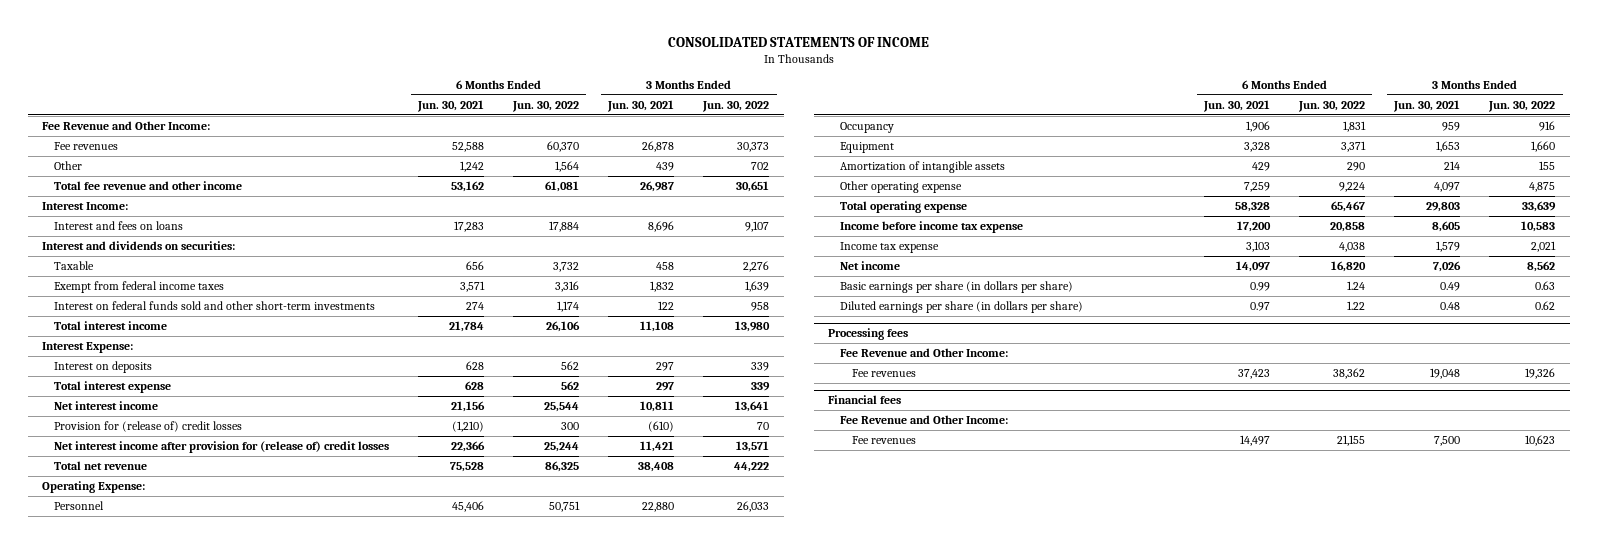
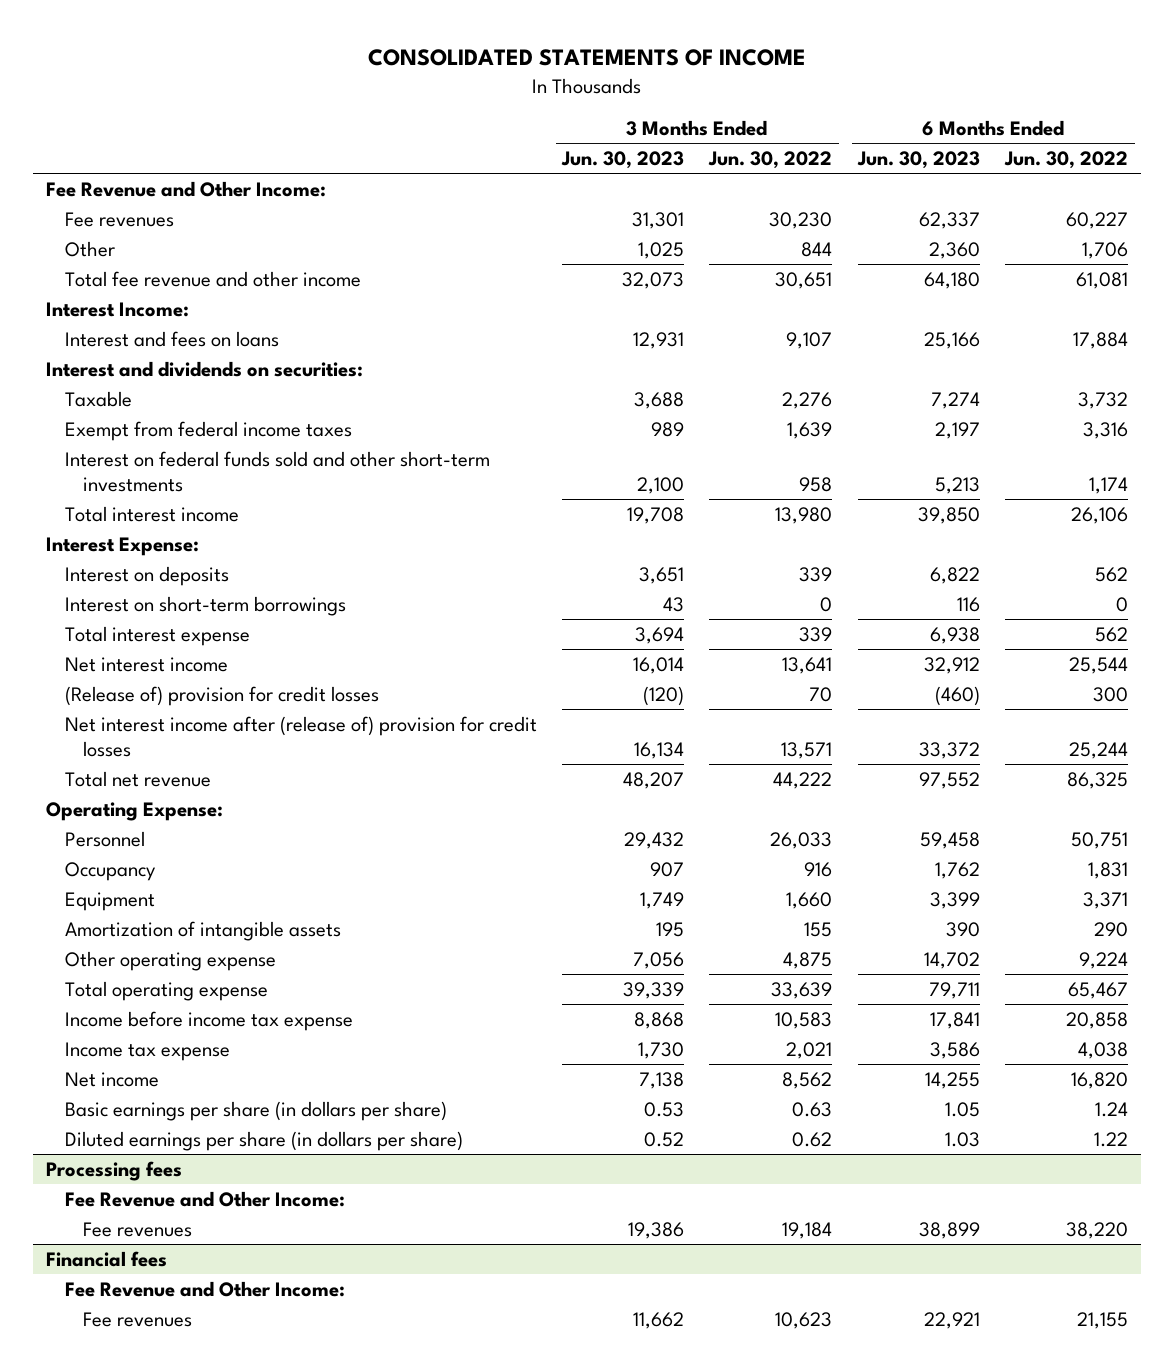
- | 6 Months Ended Jun. 30, 2021 | 6 Months Ended Jun. 30, 2022 | 3 Months Ended Jun. 30, 2021 | 3 Months Ended Jun. 30, 2022
+ | 3 Months Ended Jun. 30, 2023 | 3 Months Ended Jun. 30, 2022 | 6 Months Ended Jun. 30, 2023 | 6 Months Ended Jun. 30, 2022
- Fee revenues | 52,588 | 60,370 | 26,878 | 30,373
- Other | 1,242 | 1,564 | 439 | 702
+ Fee revenues | 31,301 | 30,230 | 62,337 | 60,227
+ Other | 1,025 | 844 | 2,360 | 1,706
+ Interest on short-term borrowings | 43 | 0 | 116 | 0
- Provision for (release of) credit losses | (1,210) | 300 | (610) | 70
- Net interest income after provision for (release of) credit losses | 22,366 | 25,244 | 11,421 | 13,571
+ (Release of) provision for credit losses | (120) | 70 | (460) | 300
+ Net interest income after (release of) provision for credit losses | 16,134 | 13,571 | 33,372 | 25,244
@ Processing fees
- Fee revenues | 37,423 | 38,362 | 19,048 | 19,326
+ Fee revenues | 19,386 | 19,184 | 38,899 | 38,220

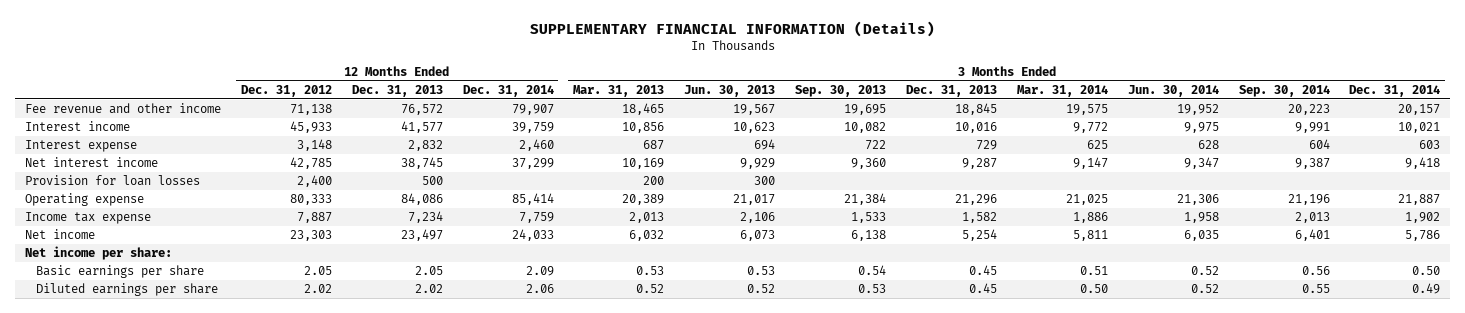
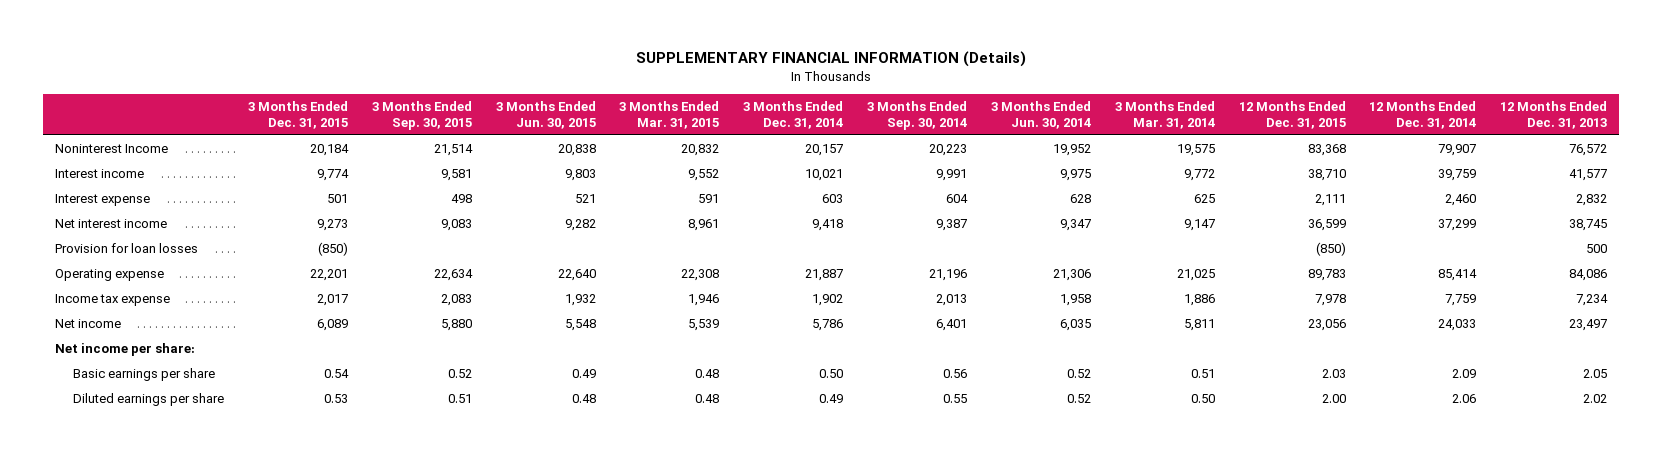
- | 12 Months Ended Dec. 31, 2012 | 12 Months Ended Dec. 31, 2013 | 12 Months Ended Dec. 31, 2014 | 3 Months Ended Mar. 31, 2013 | 3 Months Ended Jun. 30, 2013 | 3 Months Ended Sep. 30, 2013 | 3 Months Ended Dec. 31, 2013 | 3 Months Ended Mar. 31, 2014 | 3 Months Ended Jun. 30, 2014 | 3 Months Ended Sep. 30, 2014 | 3 Months Ended Dec. 31, 2014
+ | 3 Months Ended Dec. 31, 2015 | 3 Months Ended Sep. 30, 2015 | 3 Months Ended Jun. 30, 2015 | 3 Months Ended Mar. 31, 2015 | 3 Months Ended Dec. 31, 2014 | 3 Months Ended Sep. 30, 2014 | 3 Months Ended Jun. 30, 2014 | 3 Months Ended Mar. 31, 2014 | 12 Months Ended Dec. 31, 2015 | 12 Months Ended Dec. 31, 2014 | 12 Months Ended Dec. 31, 2013
- Fee revenue and other income | 71,138 | 76,572 | 79,907 | 18,465 | 19,567 | 19,695 | 18,845 | 19,575 | 19,952 | 20,223 | 20,157
+ Noninterest Income | 20,184 | 21,514 | 20,838 | 20,832 | 20,157 | 20,223 | 19,952 | 19,575 | 83,368 | 79,907 | 76,572

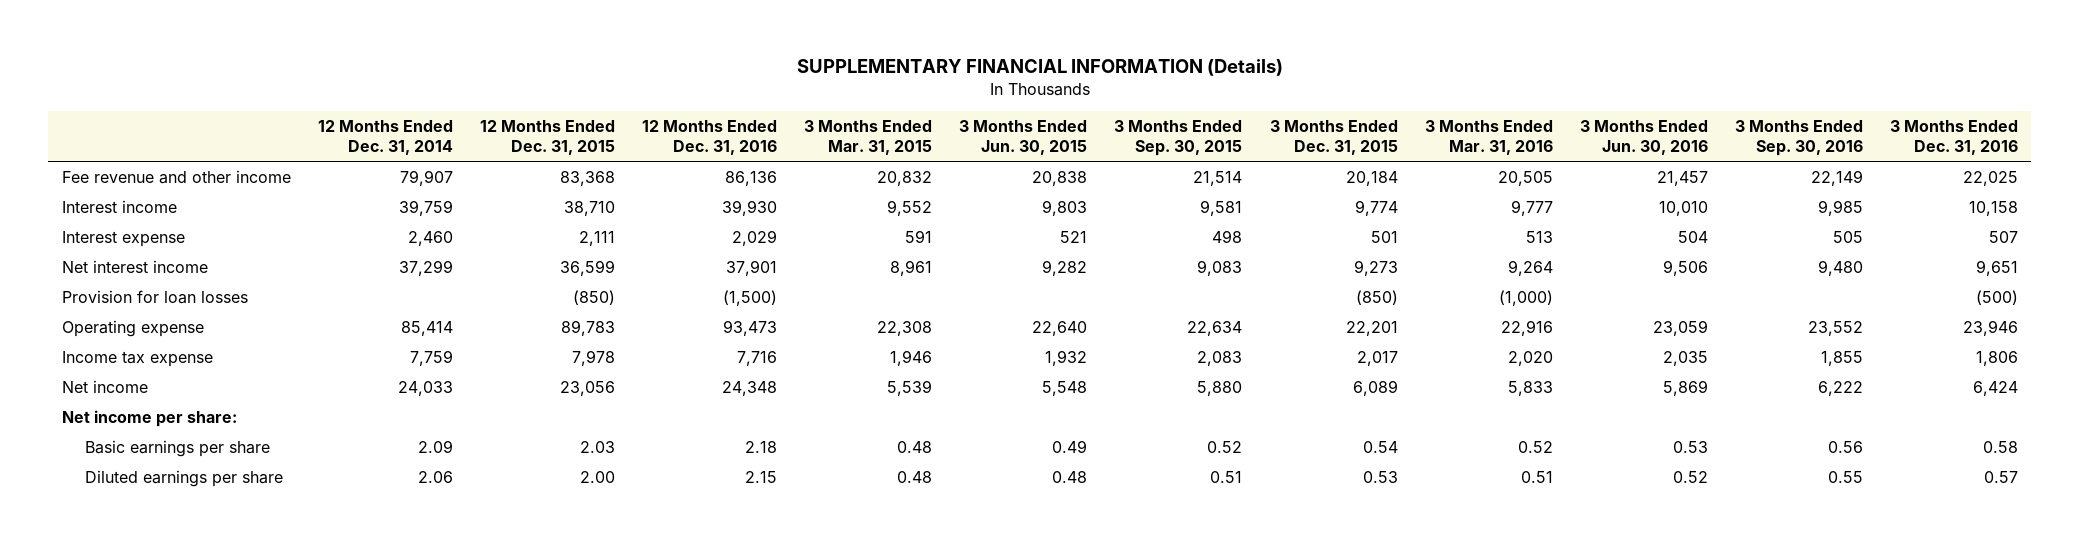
- | 3 Months Ended Dec. 31, 2015 | 3 Months Ended Sep. 30, 2015 | 3 Months Ended Jun. 30, 2015 | 3 Months Ended Mar. 31, 2015 | 3 Months Ended Dec. 31, 2014 | 3 Months Ended Sep. 30, 2014 | 3 Months Ended Jun. 30, 2014 | 3 Months Ended Mar. 31, 2014 | 12 Months Ended Dec. 31, 2015 | 12 Months Ended Dec. 31, 2014 | 12 Months Ended Dec. 31, 2013
+ | 12 Months Ended Dec. 31, 2014 | 12 Months Ended Dec. 31, 2015 | 12 Months Ended Dec. 31, 2016 | 3 Months Ended Mar. 31, 2015 | 3 Months Ended Jun. 30, 2015 | 3 Months Ended Sep. 30, 2015 | 3 Months Ended Dec. 31, 2015 | 3 Months Ended Mar. 31, 2016 | 3 Months Ended Jun. 30, 2016 | 3 Months Ended Sep. 30, 2016 | 3 Months Ended Dec. 31, 2016
- Noninterest Income | 20,184 | 21,514 | 20,838 | 20,832 | 20,157 | 20,223 | 19,952 | 19,575 | 83,368 | 79,907 | 76,572
+ Fee revenue and other income | 79,907 | 83,368 | 86,136 | 20,832 | 20,838 | 21,514 | 20,184 | 20,505 | 21,457 | 22,149 | 22,025

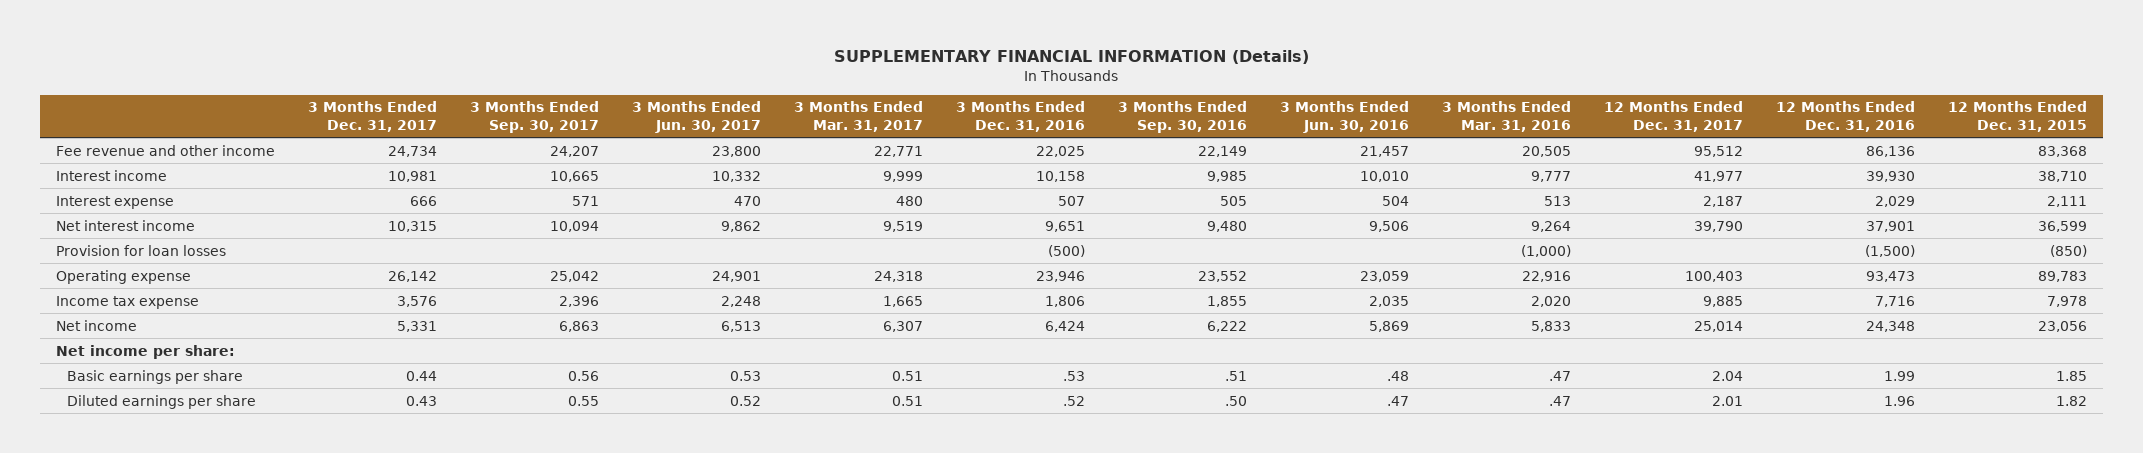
- | 12 Months Ended Dec. 31, 2014 | 12 Months Ended Dec. 31, 2015 | 12 Months Ended Dec. 31, 2016 | 3 Months Ended Mar. 31, 2015 | 3 Months Ended Jun. 30, 2015 | 3 Months Ended Sep. 30, 2015 | 3 Months Ended Dec. 31, 2015 | 3 Months Ended Mar. 31, 2016 | 3 Months Ended Jun. 30, 2016 | 3 Months Ended Sep. 30, 2016 | 3 Months Ended Dec. 31, 2016
+ | 3 Months Ended Dec. 31, 2017 | 3 Months Ended Sep. 30, 2017 | 3 Months Ended Jun. 30, 2017 | 3 Months Ended Mar. 31, 2017 | 3 Months Ended Dec. 31, 2016 | 3 Months Ended Sep. 30, 2016 | 3 Months Ended Jun. 30, 2016 | 3 Months Ended Mar. 31, 2016 | 12 Months Ended Dec. 31, 2017 | 12 Months Ended Dec. 31, 2016 | 12 Months Ended Dec. 31, 2015
- Basic earnings per share | 2.09 | 2.03 | 2.18 | 0.48 | 0.49 | 0.52 | 0.54 | 0.52 | 0.53 | 0.56 | 0.58
- Diluted earnings per share | 2.06 | 2.00 | 2.15 | 0.48 | 0.48 | 0.51 | 0.53 | 0.51 | 0.52 | 0.55 | 0.57
+ Basic earnings per share | 0.44 | 0.56 | 0.53 | 0.51 | .53 | .51 | .48 | .47 | 2.04 | 1.99 | 1.85
+ Diluted earnings per share | 0.43 | 0.55 | 0.52 | 0.51 | .52 | .50 | .47 | .47 | 2.01 | 1.96 | 1.82

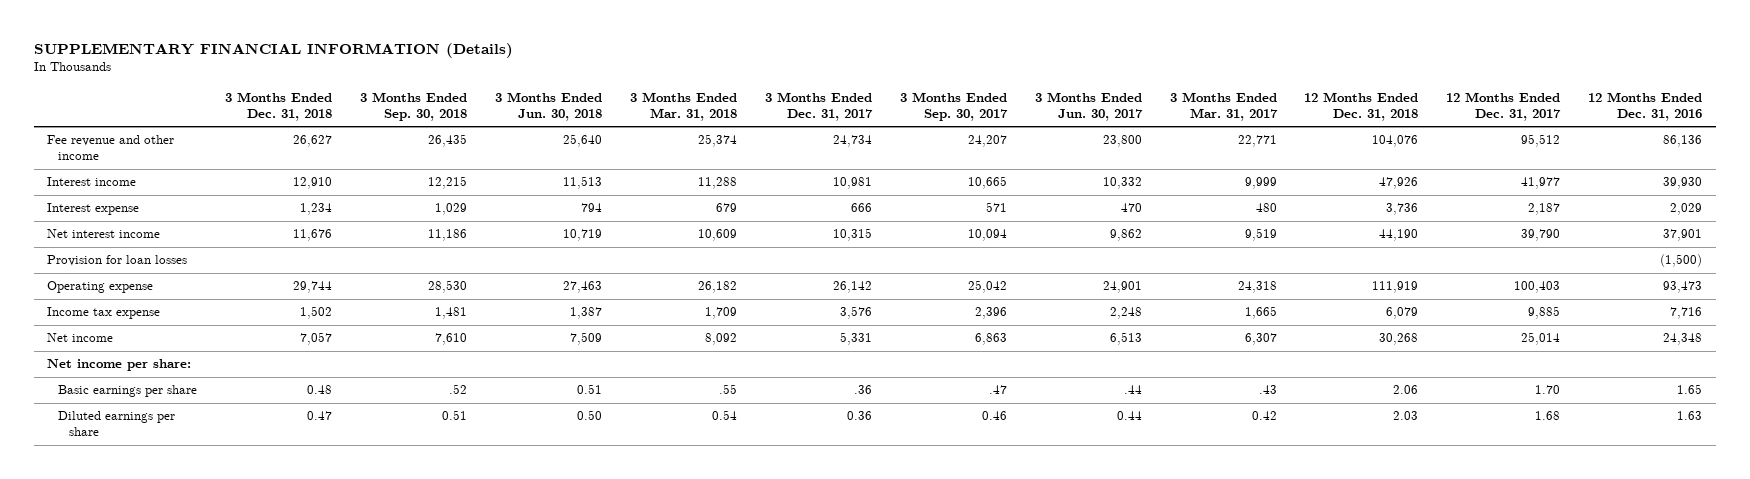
- | 3 Months Ended Dec. 31, 2017 | 3 Months Ended Sep. 30, 2017 | 3 Months Ended Jun. 30, 2017 | 3 Months Ended Mar. 31, 2017 | 3 Months Ended Dec. 31, 2016 | 3 Months Ended Sep. 30, 2016 | 3 Months Ended Jun. 30, 2016 | 3 Months Ended Mar. 31, 2016 | 12 Months Ended Dec. 31, 2017 | 12 Months Ended Dec. 31, 2016 | 12 Months Ended Dec. 31, 2015
+ | 3 Months Ended Dec. 31, 2018 | 3 Months Ended Sep. 30, 2018 | 3 Months Ended Jun. 30, 2018 | 3 Months Ended Mar. 31, 2018 | 3 Months Ended Dec. 31, 2017 | 3 Months Ended Sep. 30, 2017 | 3 Months Ended Jun. 30, 2017 | 3 Months Ended Mar. 31, 2017 | 12 Months Ended Dec. 31, 2018 | 12 Months Ended Dec. 31, 2017 | 12 Months Ended Dec. 31, 2016
- Basic earnings per share | 0.44 | 0.56 | 0.53 | 0.51 | .53 | .51 | .48 | .47 | 2.04 | 1.99 | 1.85
- Diluted earnings per share | 0.43 | 0.55 | 0.52 | 0.51 | .52 | .50 | .47 | .47 | 2.01 | 1.96 | 1.82
+ Basic earnings per share | 0.48 | .52 | 0.51 | .55 | .36 | .47 | .44 | .43 | 2.06 | 1.70 | 1.65
+ Diluted earnings per share | 0.47 | 0.51 | 0.50 | 0.54 | 0.36 | 0.46 | 0.44 | 0.42 | 2.03 | 1.68 | 1.63

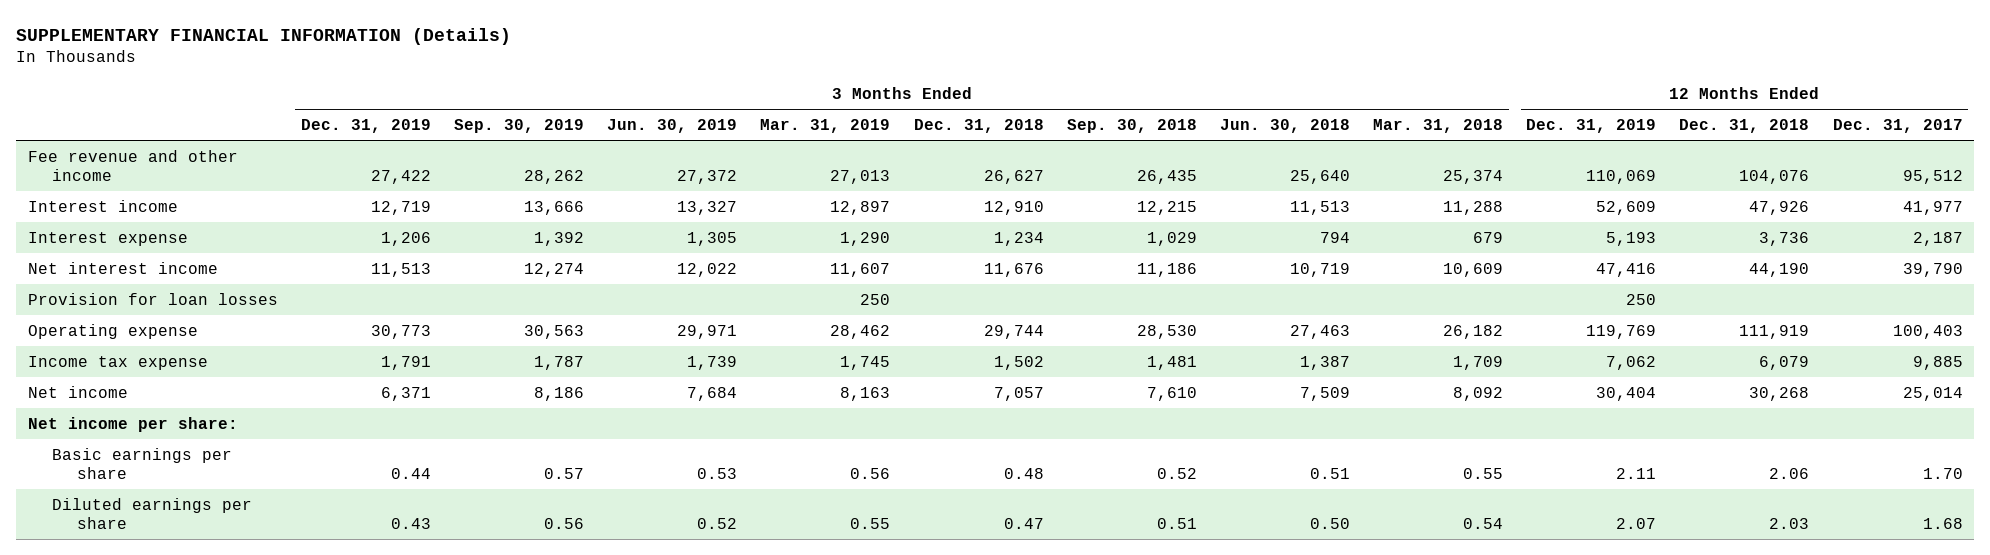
- | 3 Months Ended Dec. 31, 2018 | 3 Months Ended Sep. 30, 2018 | 3 Months Ended Jun. 30, 2018 | 3 Months Ended Mar. 31, 2018 | 3 Months Ended Dec. 31, 2017 | 3 Months Ended Sep. 30, 2017 | 3 Months Ended Jun. 30, 2017 | 3 Months Ended Mar. 31, 2017 | 12 Months Ended Dec. 31, 2018 | 12 Months Ended Dec. 31, 2017 | 12 Months Ended Dec. 31, 2016
+ | 3 Months Ended Dec. 31, 2019 | 3 Months Ended Sep. 30, 2019 | 3 Months Ended Jun. 30, 2019 | 3 Months Ended Mar. 31, 2019 | 3 Months Ended Dec. 31, 2018 | 3 Months Ended Sep. 30, 2018 | 3 Months Ended Jun. 30, 2018 | 3 Months Ended Mar. 31, 2018 | 12 Months Ended Dec. 31, 2019 | 12 Months Ended Dec. 31, 2018 | 12 Months Ended Dec. 31, 2017
- Basic earnings per share | 0.48 | .52 | 0.51 | .55 | .36 | .47 | .44 | .43 | 2.06 | 1.70 | 1.65
+ Basic earnings per share | 0.44 | 0.57 | 0.53 | 0.56 | 0.48 | 0.52 | 0.51 | 0.55 | 2.11 | 2.06 | 1.70

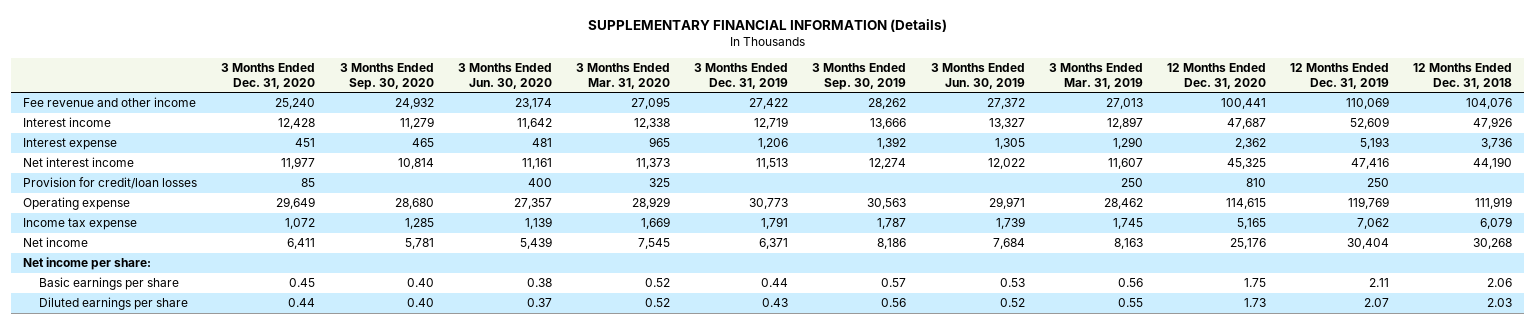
- | 3 Months Ended Dec. 31, 2019 | 3 Months Ended Sep. 30, 2019 | 3 Months Ended Jun. 30, 2019 | 3 Months Ended Mar. 31, 2019 | 3 Months Ended Dec. 31, 2018 | 3 Months Ended Sep. 30, 2018 | 3 Months Ended Jun. 30, 2018 | 3 Months Ended Mar. 31, 2018 | 12 Months Ended Dec. 31, 2019 | 12 Months Ended Dec. 31, 2018 | 12 Months Ended Dec. 31, 2017
+ | 3 Months Ended Dec. 31, 2020 | 3 Months Ended Sep. 30, 2020 | 3 Months Ended Jun. 30, 2020 | 3 Months Ended Mar. 31, 2020 | 3 Months Ended Dec. 31, 2019 | 3 Months Ended Sep. 30, 2019 | 3 Months Ended Jun. 30, 2019 | 3 Months Ended Mar. 31, 2019 | 12 Months Ended Dec. 31, 2020 | 12 Months Ended Dec. 31, 2019 | 12 Months Ended Dec. 31, 2018
- Provision for loan losses | | | | 250 | | | | | 250 | |
+ Provision for credit/loan losses | 85 | | 400 | 325 | | | | 250 | 810 | 250 |

